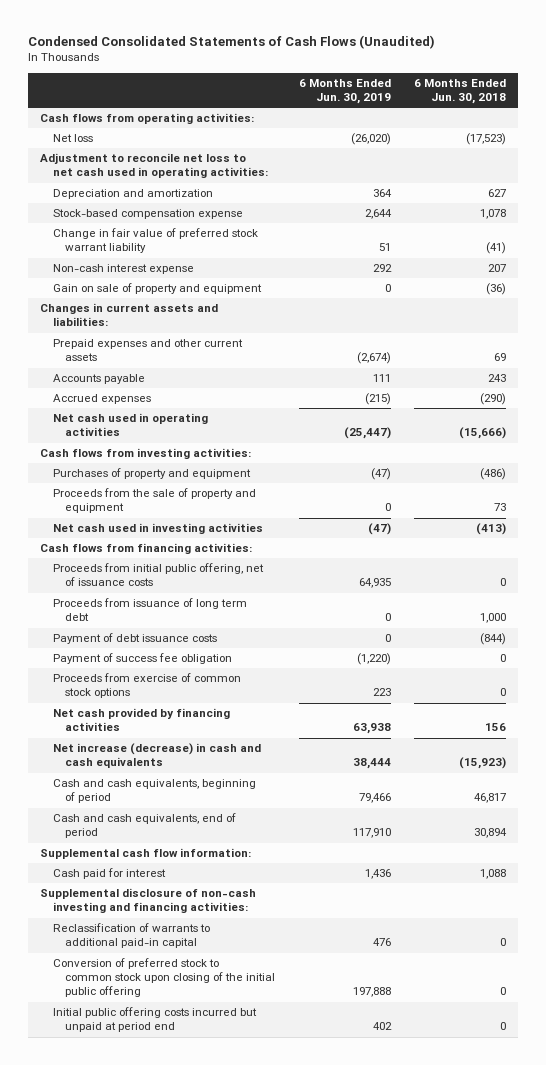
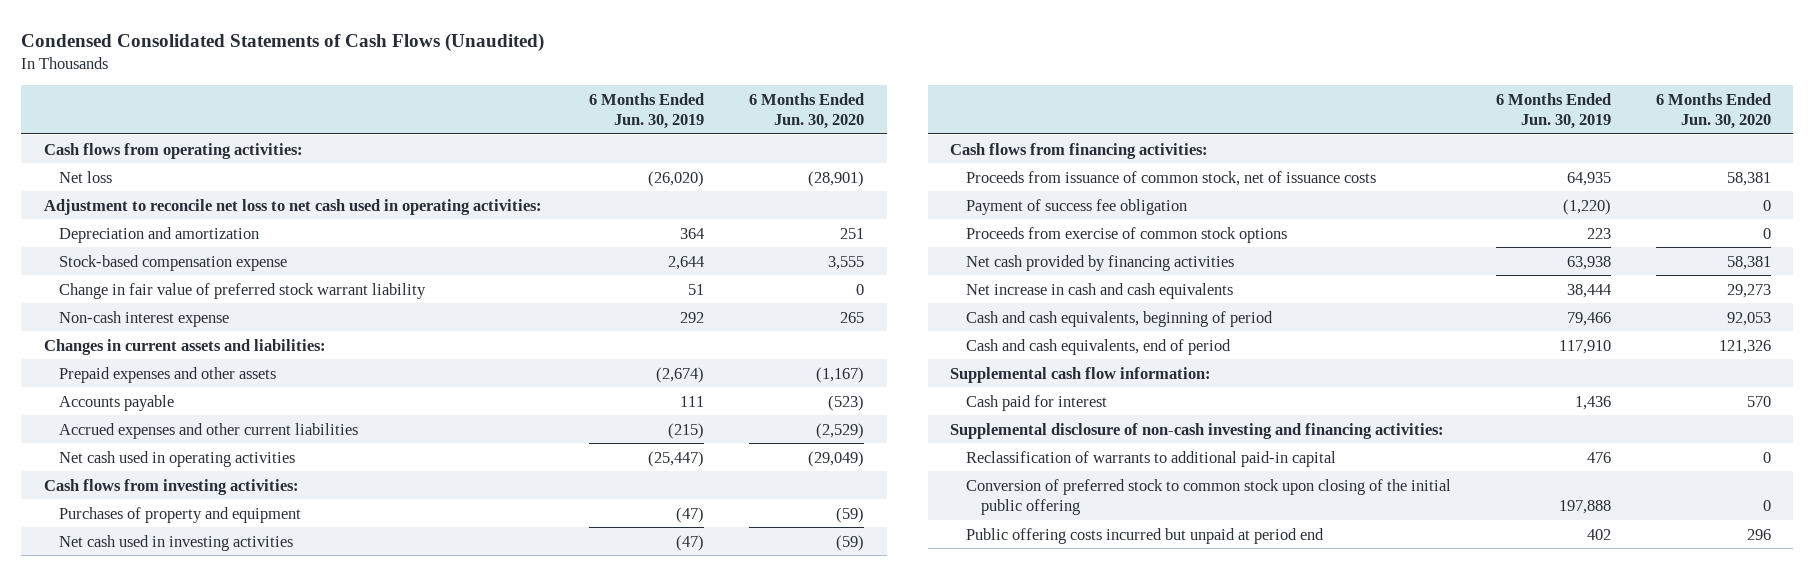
- | 6 Months Ended Jun. 30, 2019 | 6 Months Ended Jun. 30, 2018
+ | 6 Months Ended Jun. 30, 2019 | 6 Months Ended Jun. 30, 2020
- Gain on sale of property and equipment | 0 | (36)
- Prepaid expenses and other current assets | (2,674) | 69
+ Prepaid expenses and other assets | (2,674) | (1,167)
- Accrued expenses | (215) | (290)
+ Accrued expenses and other current liabilities | (215) | (2,529)
- Proceeds from the sale of property and equipment | 0 | 73
- Proceeds from initial public offering, net of issuance costs | 64,935 | 0
- Proceeds from issuance of long term debt | 0 | 1,000
- Payment of debt issuance costs | 0 | (844)
+ Proceeds from issuance of common stock, net of issuance costs | 64,935 | 58,381
- Net increase (decrease) in cash and cash equivalents | 38,444 | (15,923)
+ Net increase in cash and cash equivalents | 38,444 | 29,273
- Initial public offering costs incurred but unpaid at period end | 402 | 0
+ Public offering costs incurred but unpaid at period end | 402 | 296

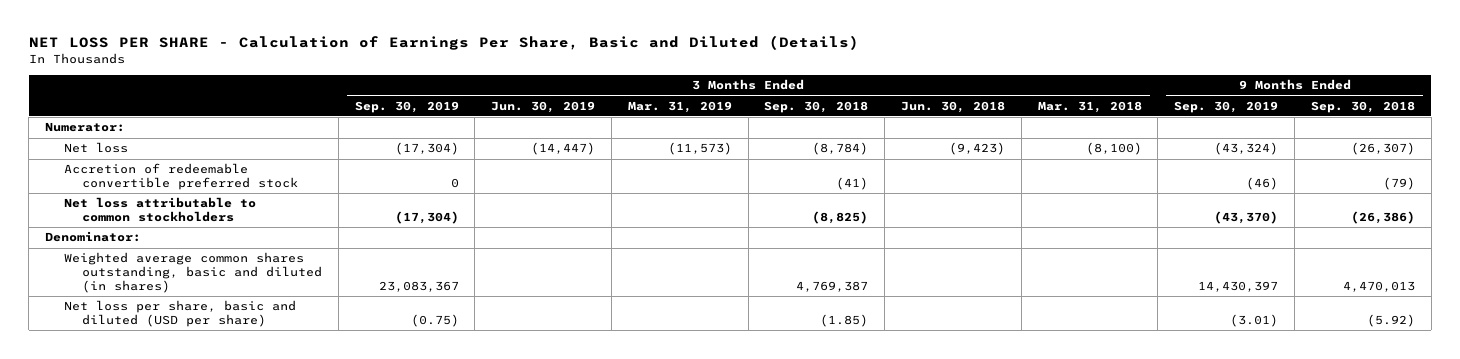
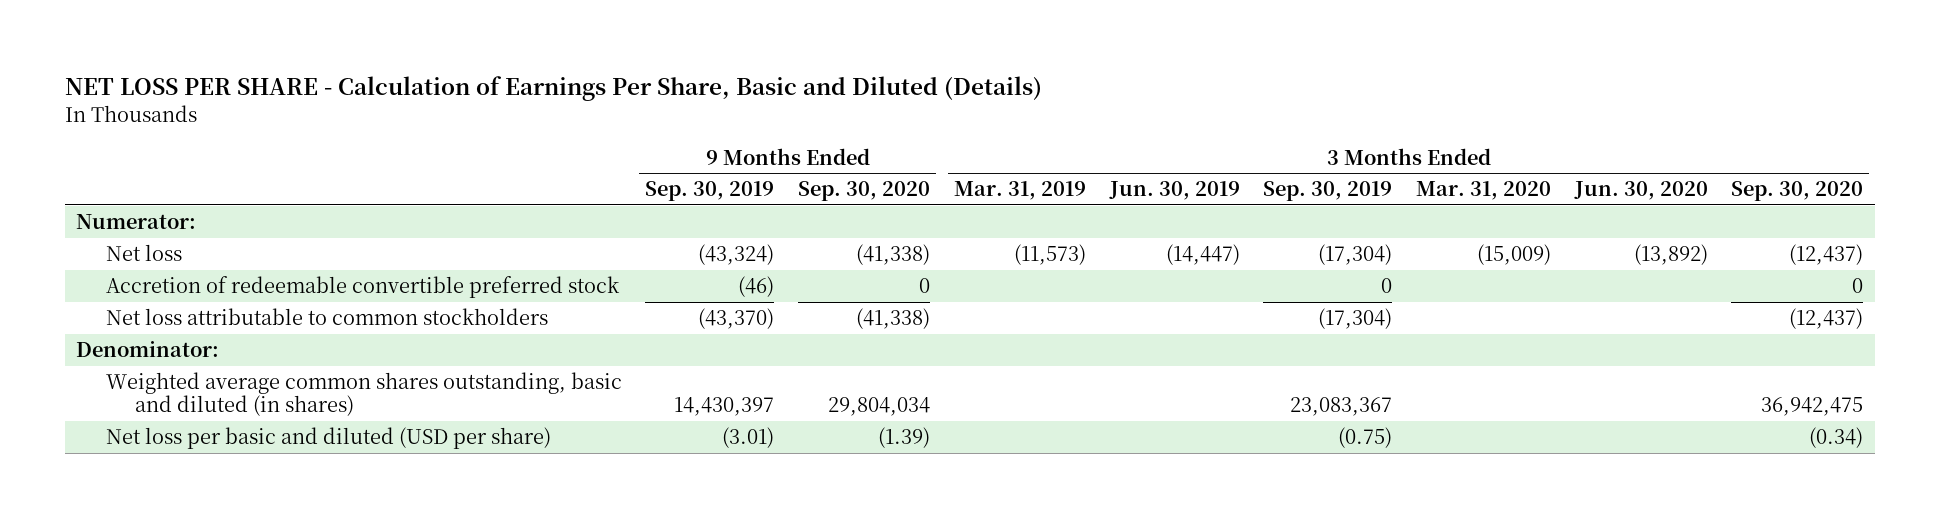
- | 3 Months Ended Sep. 30, 2019 | 3 Months Ended Jun. 30, 2019 | 3 Months Ended Mar. 31, 2019 | 3 Months Ended Sep. 30, 2018 | 3 Months Ended Jun. 30, 2018 | 3 Months Ended Mar. 31, 2018 | 9 Months Ended Sep. 30, 2019 | 9 Months Ended Sep. 30, 2018
+ | 9 Months Ended Sep. 30, 2019 | 9 Months Ended Sep. 30, 2020 | 3 Months Ended Mar. 31, 2019 | 3 Months Ended Jun. 30, 2019 | 3 Months Ended Sep. 30, 2019 | 3 Months Ended Mar. 31, 2020 | 3 Months Ended Jun. 30, 2020 | 3 Months Ended Sep. 30, 2020
- Net loss per share, basic and diluted (USD per share) | (0.75) | | | (1.85) | | | (3.01) | (5.92)
+ Net loss per basic and diluted (USD per share) | (3.01) | (1.39) | | | (0.75) | | | (0.34)

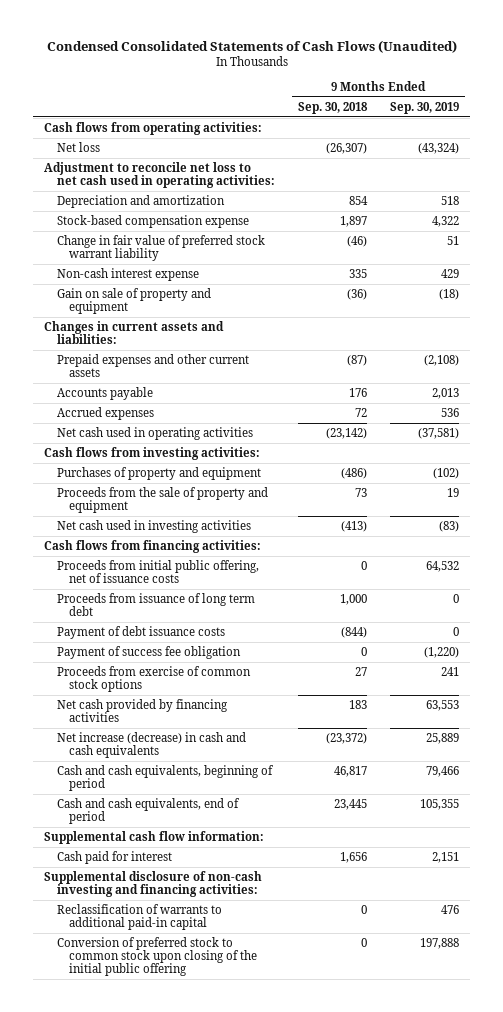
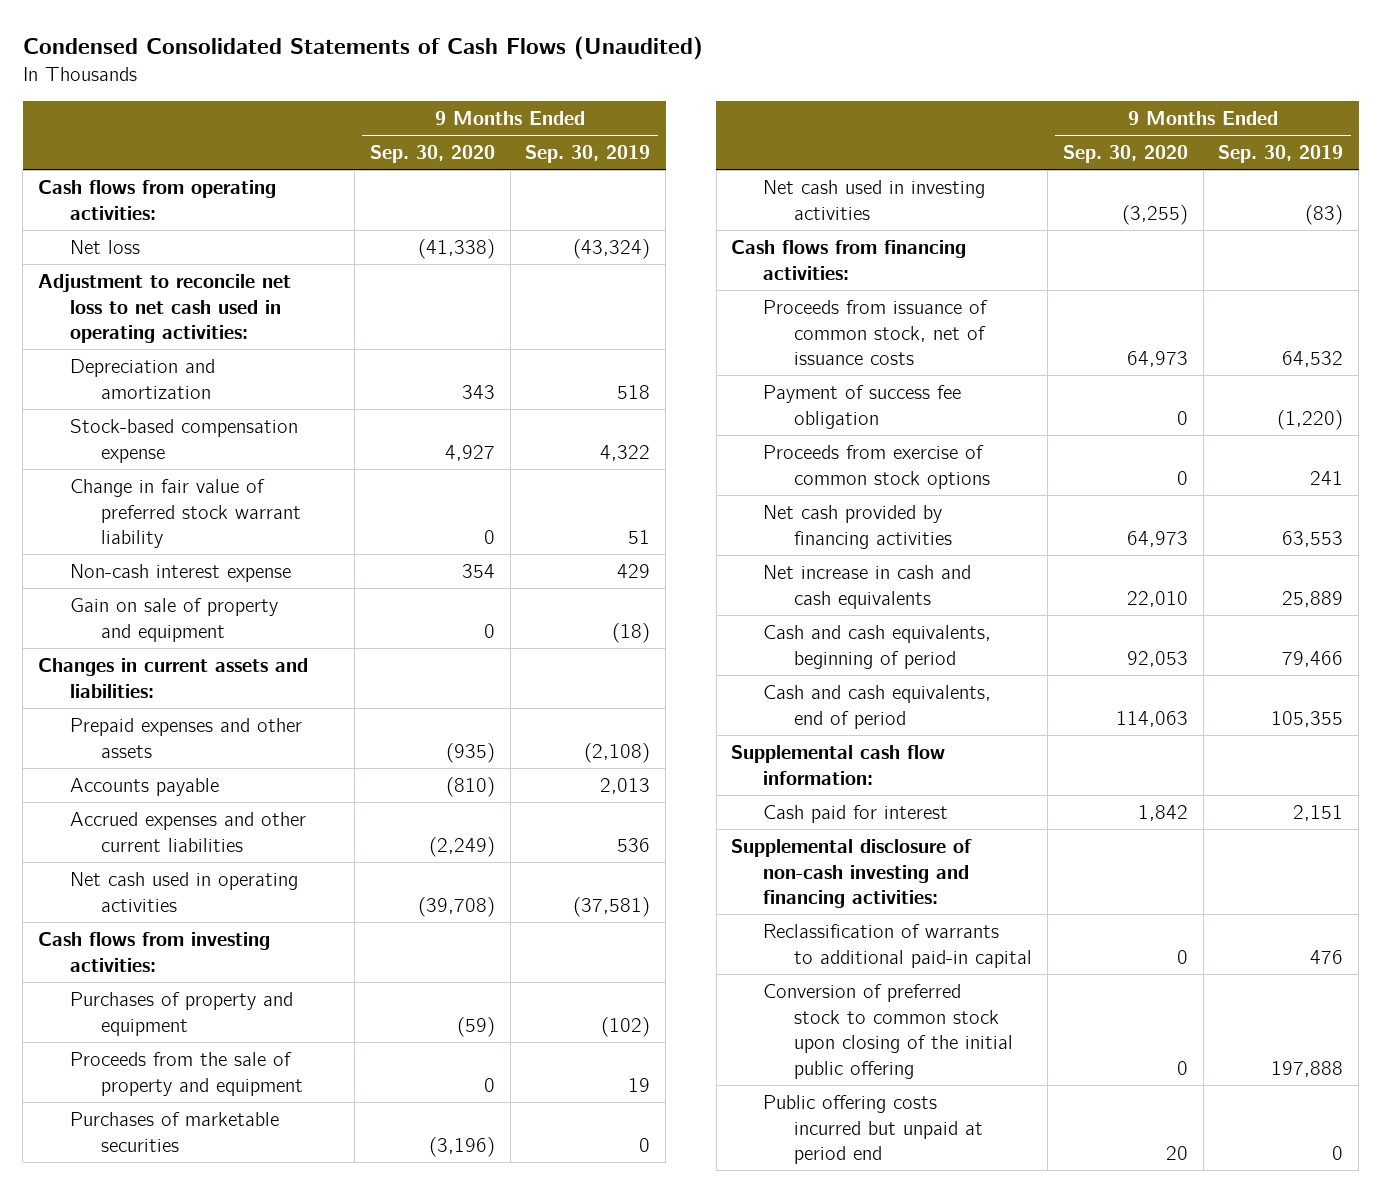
- | 9 Months Ended Sep. 30, 2018 | 9 Months Ended Sep. 30, 2019
+ | 9 Months Ended Sep. 30, 2020 | 9 Months Ended Sep. 30, 2019
- Prepaid expenses and other current assets | (87) | (2,108)
+ Prepaid expenses and other assets | (935) | (2,108)
- Accrued expenses | 72 | 536
+ Accrued expenses and other current liabilities | (2,249) | 536
+ Purchases of marketable securities | (3,196) | 0
- Proceeds from initial public offering, net of issuance costs | 0 | 64,532
- Proceeds from issuance of long term debt | 1,000 | 0
- Payment of debt issuance costs | (844) | 0
+ Proceeds from issuance of common stock, net of issuance costs | 64,973 | 64,532
- Net increase (decrease) in cash and cash equivalents | (23,372) | 25,889
+ Net increase in cash and cash equivalents | 22,010 | 25,889
+ Public offering costs incurred but unpaid at period end | 20 | 0

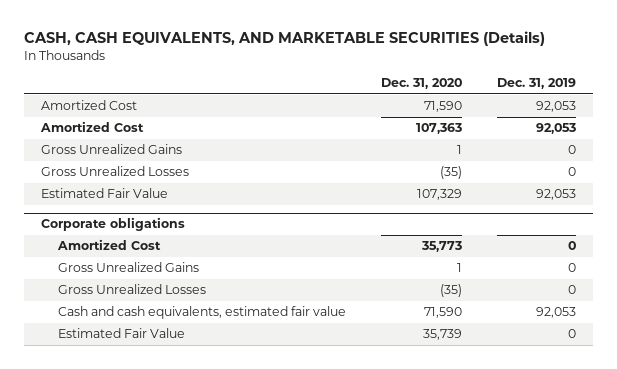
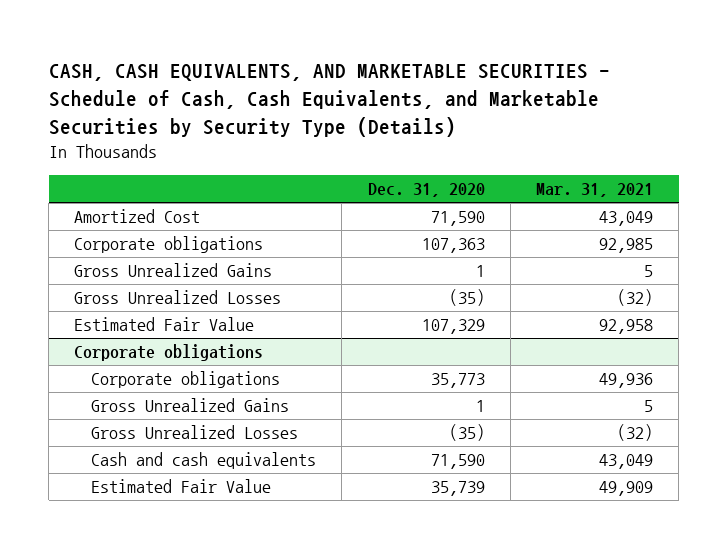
- CASH, CASH EQUIVALENTS, AND MARKETABLE SECURITIES (Details)
+ CASH, CASH EQUIVALENTS, AND MARKETABLE SECURITIES - Schedule of Cash, Cash Equivalents, and Marketable Securities by Security Type (Details)
- | Dec. 31, 2020 | Dec. 31, 2019
+ | Dec. 31, 2020 | Mar. 31, 2021
- Amortized Cost | 107,363 | 92,053
+ Corporate obligations | 107,363 | 92,985
@ Corporate obligations
- Amortized Cost | 35,773 | 0
+ Corporate obligations | 35,773 | 49,936
- Cash and cash equivalents, estimated fair value | 71,590 | 92,053
+ Cash and cash equivalents | 71,590 | 43,049

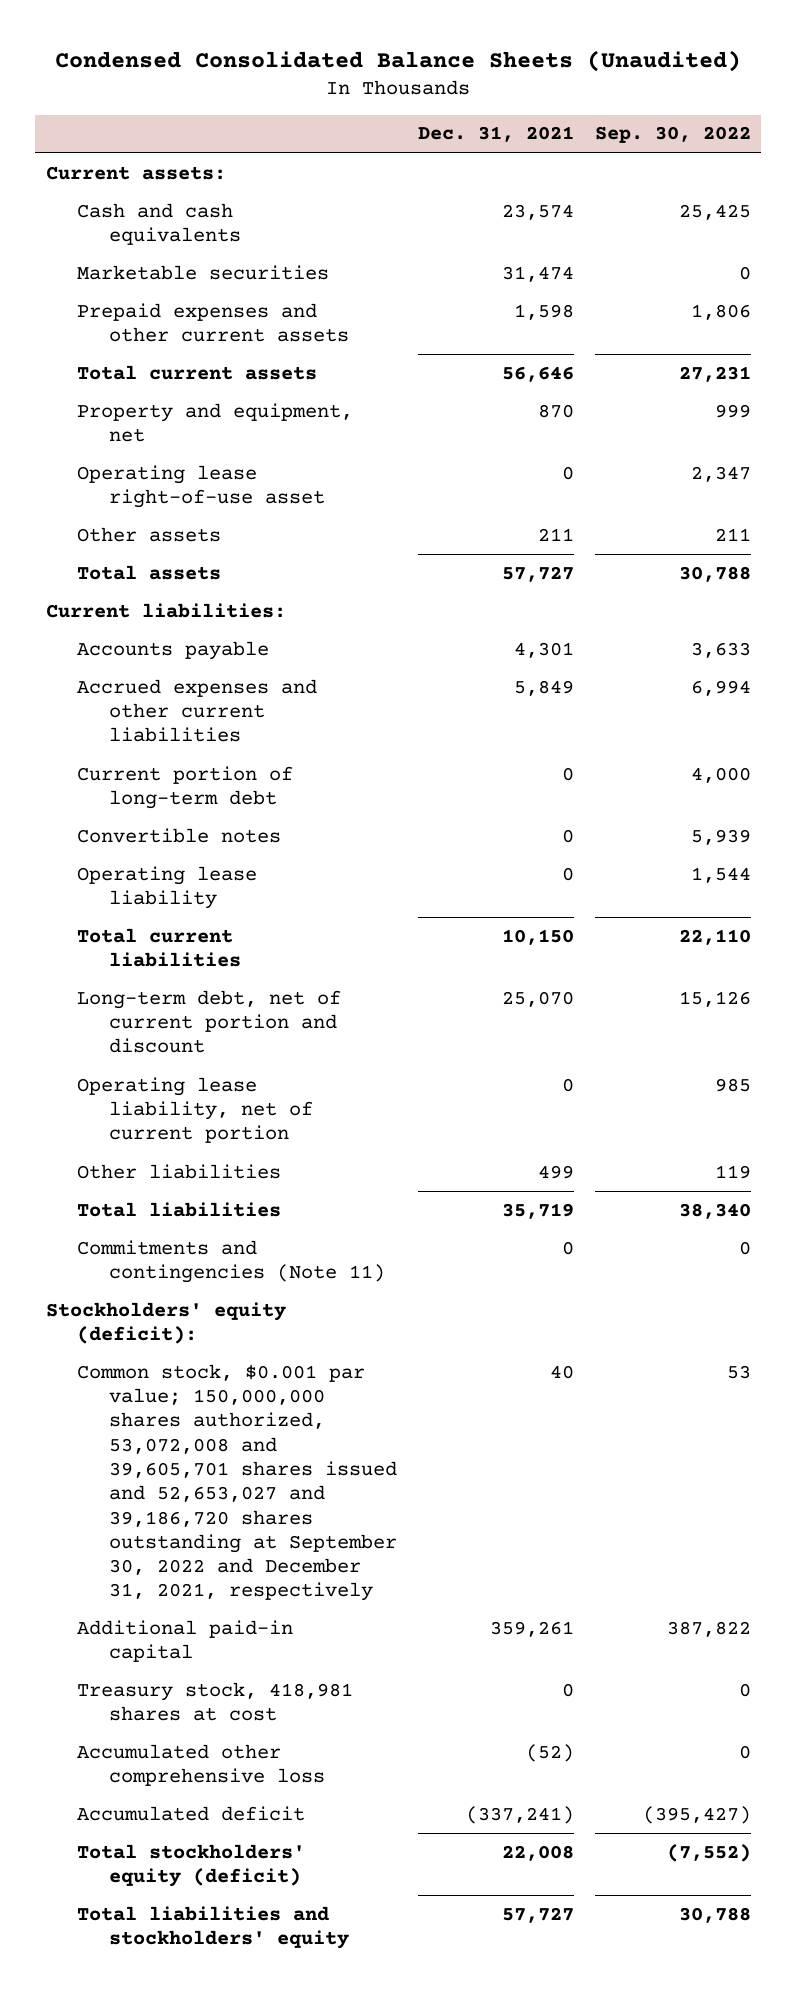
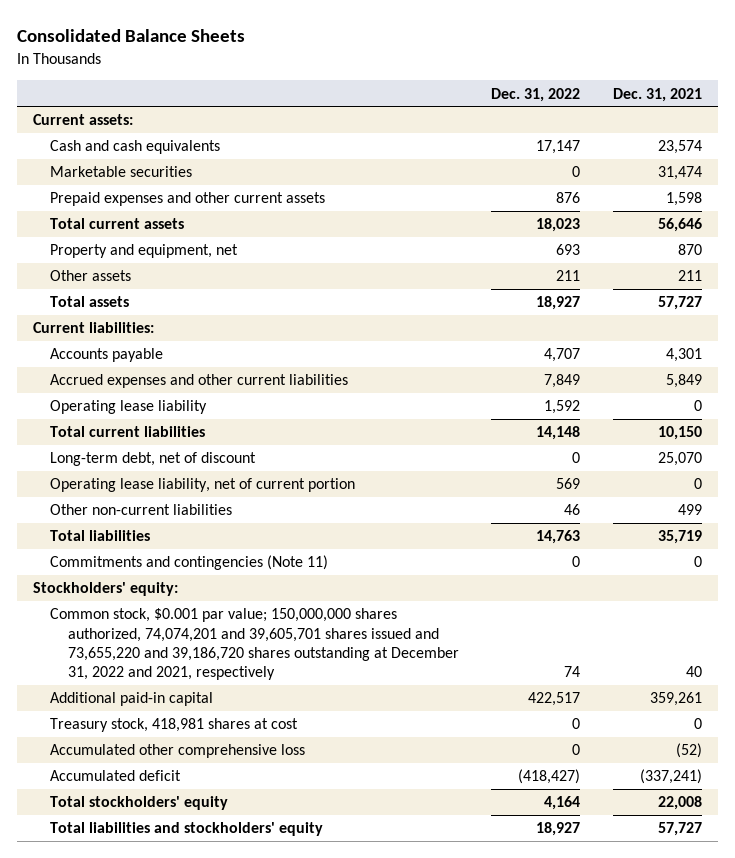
- Condensed Consolidated Balance Sheets (Unaudited)
+ Consolidated Balance Sheets
- | Dec. 31, 2021 | Sep. 30, 2022
+ | Dec. 31, 2022 | Dec. 31, 2021
- Operating lease right-of-use asset | 0 | 2,347
- Current portion of long-term debt | 0 | 4,000
- Convertible notes | 0 | 5,939
- Long-term debt, net of current portion and discount | 25,070 | 15,126
+ Long-term debt, net of discount | 0 | 25,070
- Other liabilities | 499 | 119
+ Other non-current liabilities | 46 | 499
- Stockholders' equity (deficit):
- Common stock, $0.001 par value; 150,000,000 shares authorized, 53,072,008 and 39,605,701 shares issued and 52,653,027 and 39,186,720 shares outstanding at September 30, 2022 and December 31, 2021, respectively | 40 | 53
+ Stockholders' equity:
+ Common stock, $0.001 par value; 150,000,000 shares authorized, 74,074,201 and 39,605,701 shares issued and 73,655,220 and 39,186,720 shares outstanding at December 31, 2022 and 2021, respectively | 74 | 40
- Total stockholders' equity (deficit) | 22,008 | (7,552)
+ Total stockholders' equity | 4,164 | 22,008

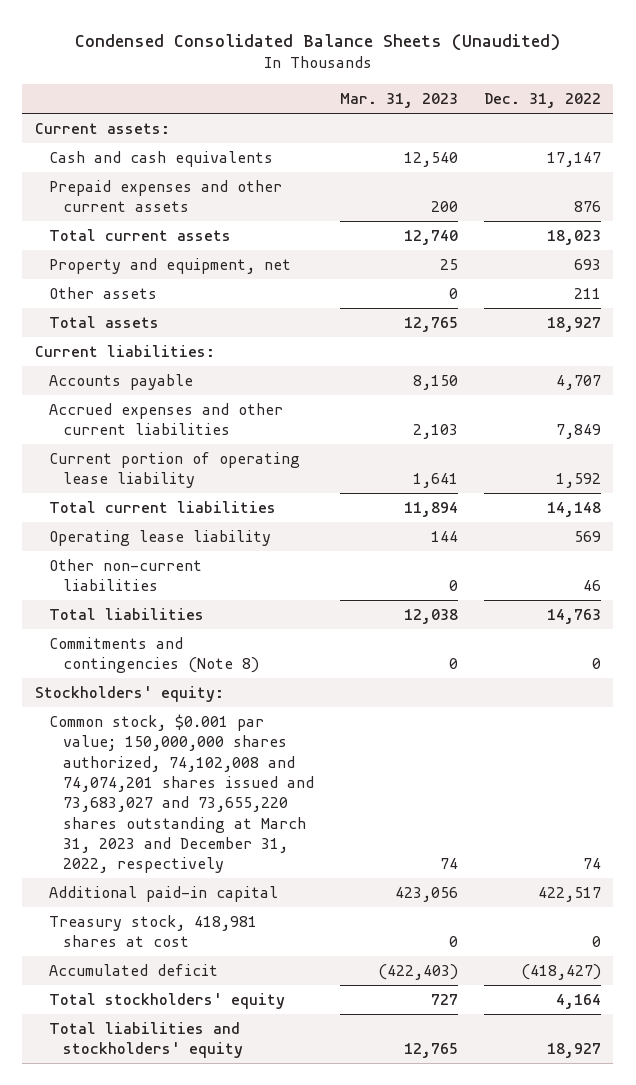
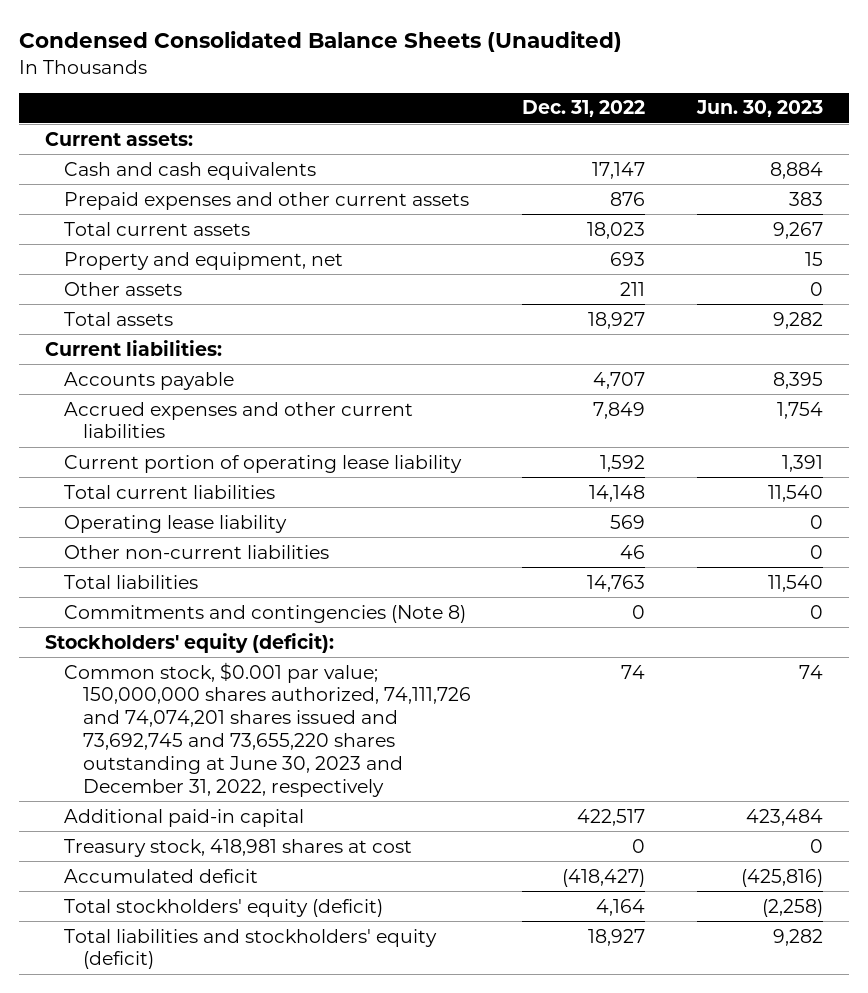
- | Mar. 31, 2023 | Dec. 31, 2022
+ | Dec. 31, 2022 | Jun. 30, 2023
- Stockholders' equity:
- Common stock, $0.001 par value; 150,000,000 shares authorized, 74,102,008 and 74,074,201 shares issued and 73,683,027 and 73,655,220 shares outstanding at March 31, 2023 and December 31, 2022, respectively | 74 | 74
+ Stockholders' equity (deficit):
+ Common stock, $0.001 par value; 150,000,000 shares authorized, 74,111,726 and 74,074,201 shares issued and 73,692,745 and 73,655,220 shares outstanding at June 30, 2023 and December 31, 2022, respectively | 74 | 74
- Total stockholders' equity | 727 | 4,164
- Total liabilities and stockholders' equity | 12,765 | 18,927
+ Total stockholders' equity (deficit) | 4,164 | (2,258)
+ Total liabilities and stockholders' equity (deficit) | 18,927 | 9,282

